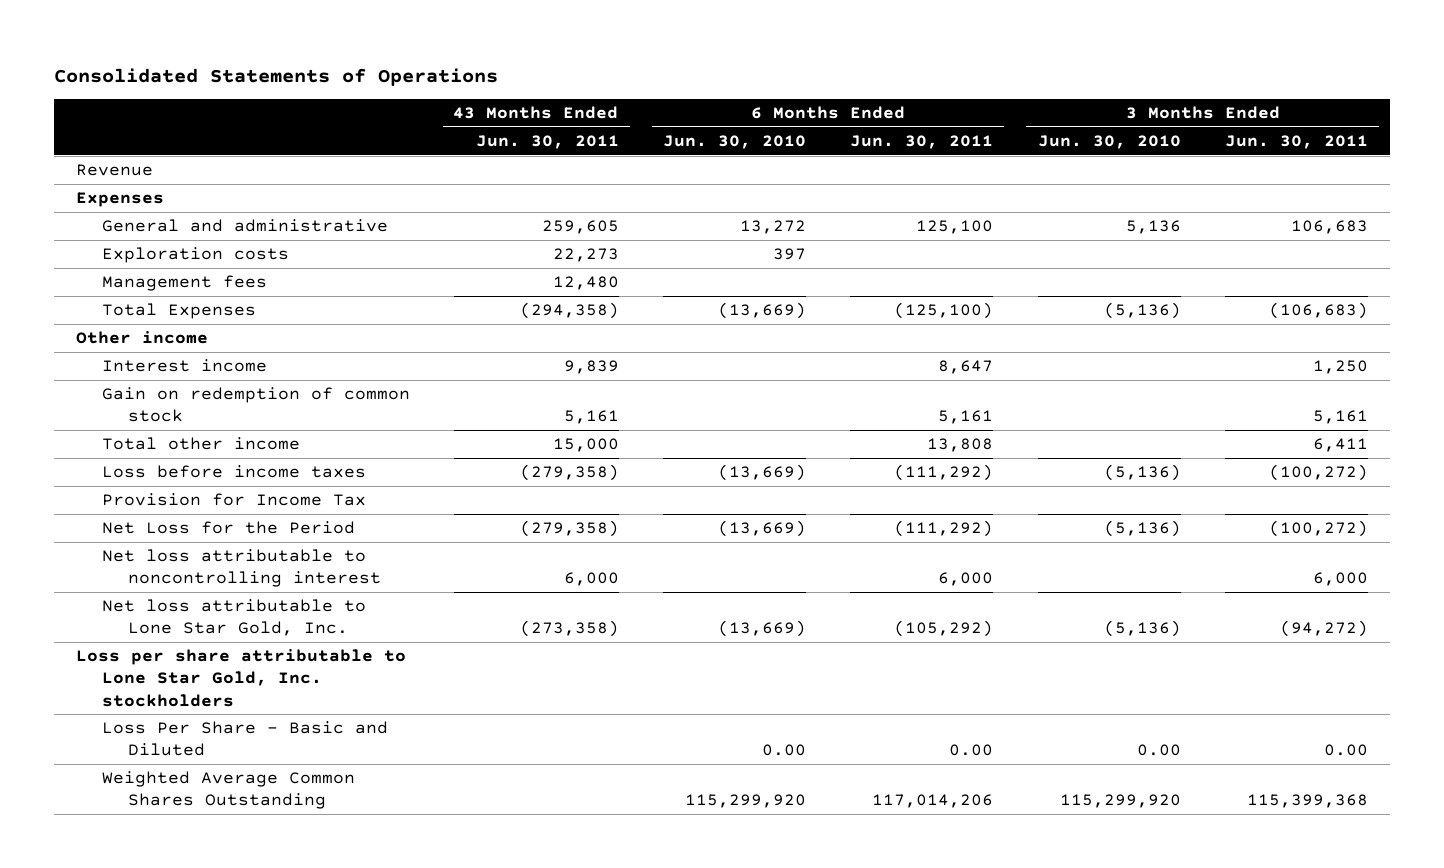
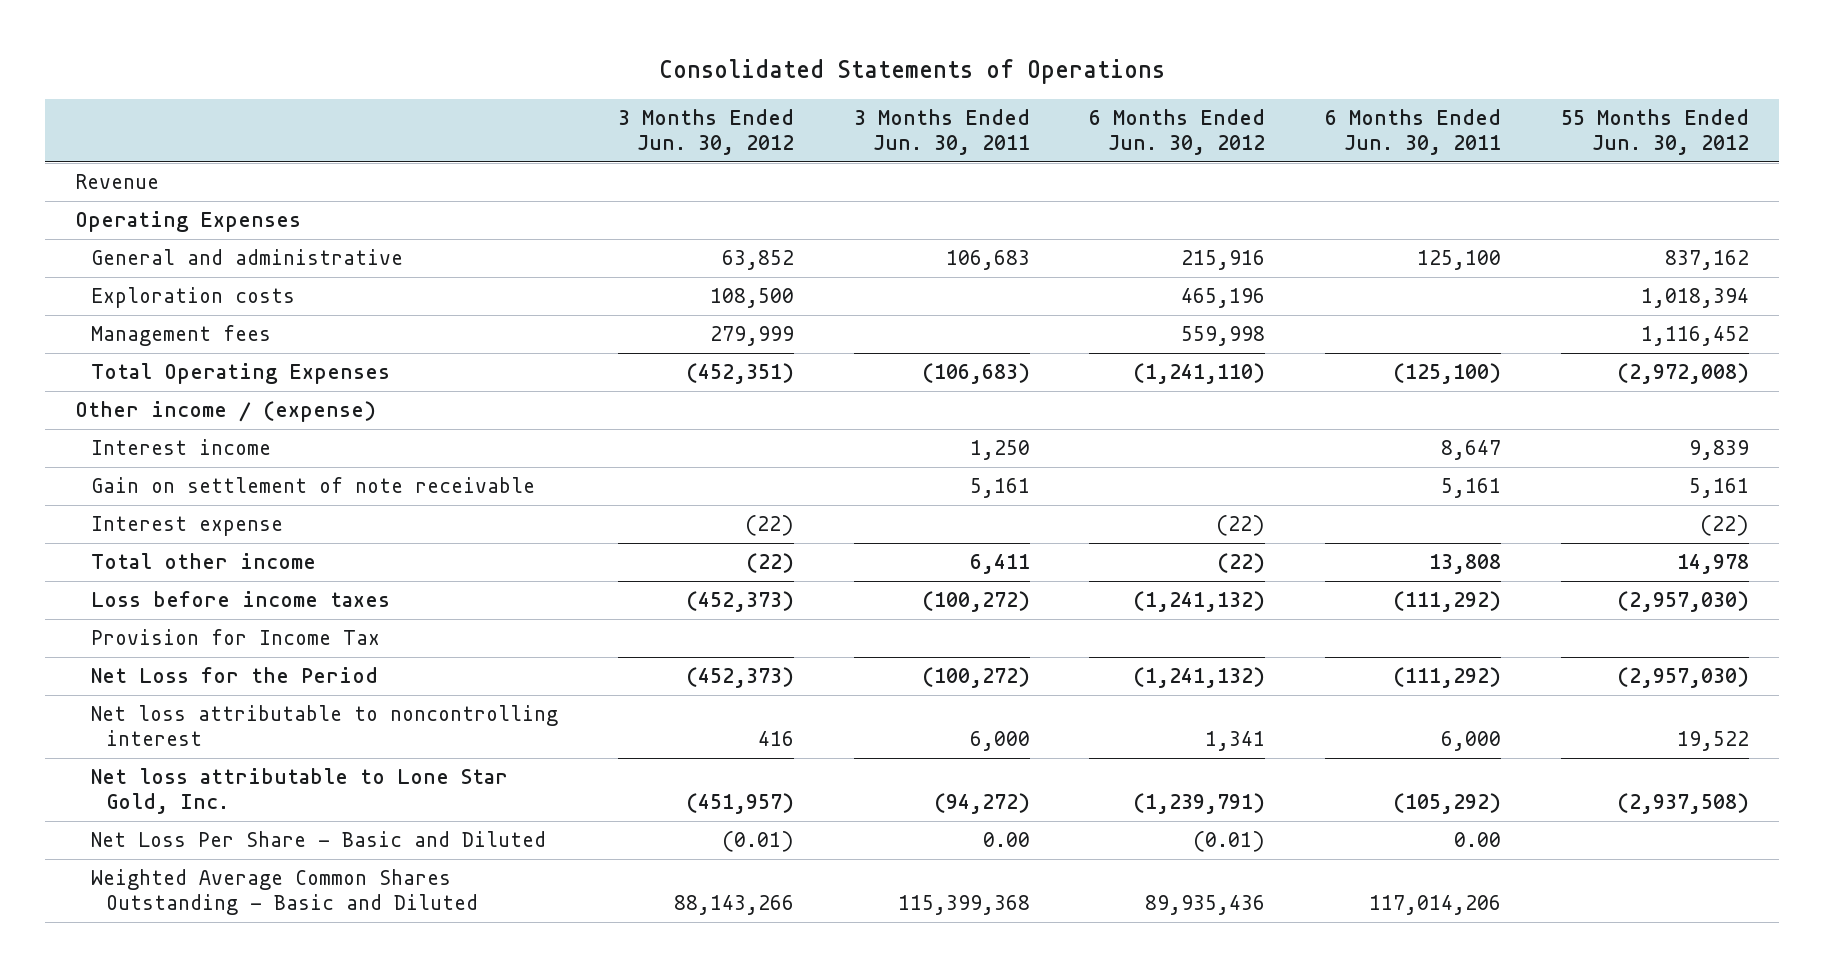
- | 43 Months Ended Jun. 30, 2011 | 6 Months Ended Jun. 30, 2010 | 6 Months Ended Jun. 30, 2011 | 3 Months Ended Jun. 30, 2010 | 3 Months Ended Jun. 30, 2011
+ | 3 Months Ended Jun. 30, 2012 | 3 Months Ended Jun. 30, 2011 | 6 Months Ended Jun. 30, 2012 | 6 Months Ended Jun. 30, 2011 | 55 Months Ended Jun. 30, 2012
- Expenses
+ Operating Expenses
- Total Expenses | (294,358) | (13,669) | (125,100) | (5,136) | (106,683)
- Other income
+ Total Operating Expenses | (452,351) | (106,683) | (1,241,110) | (125,100) | (2,972,008)
+ Other income / (expense)
- Gain on redemption of common stock | 5,161 | | 5,161 | | 5,161
+ Gain on settlement of note receivable | | 5,161 | | 5,161 | 5,161
+ Interest expense | (22) | | (22) | | (22)
- Loss per share attributable to Lone Star Gold, Inc. stockholders
- Loss Per Share - Basic and Diluted | | 0.00 | 0.00 | 0.00 | 0.00
- Weighted Average Common Shares Outstanding | | 115,299,920 | 117,014,206 | 115,299,920 | 115,399,368
+ Net Loss Per Share - Basic and Diluted | (0.01) | 0.00 | (0.01) | 0.00 |
+ Weighted Average Common Shares Outstanding - Basic and Diluted | 88,143,266 | 115,399,368 | 89,935,436 | 117,014,206 |

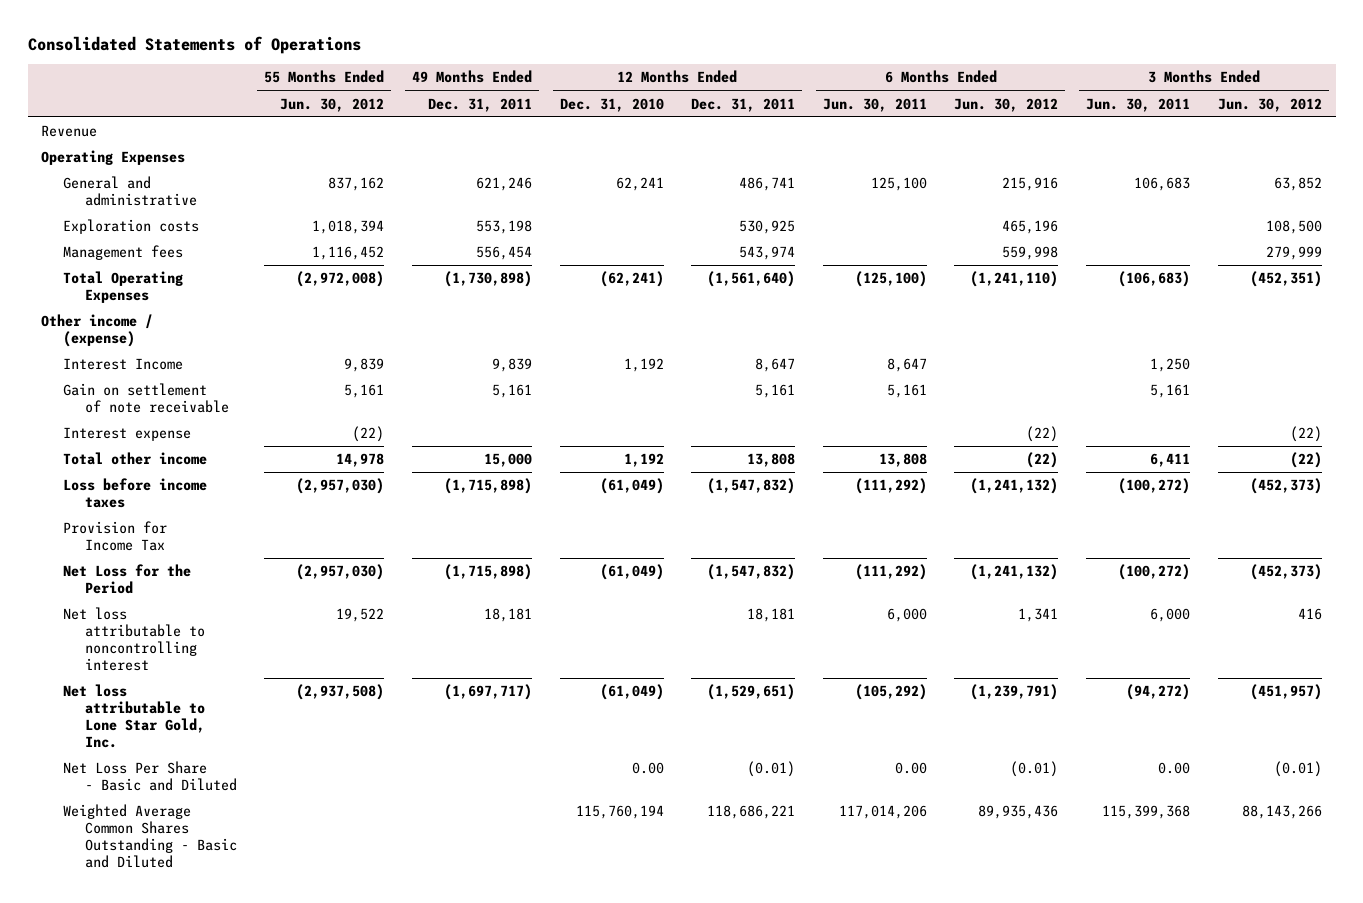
- | 3 Months Ended Jun. 30, 2012 | 3 Months Ended Jun. 30, 2011 | 6 Months Ended Jun. 30, 2012 | 6 Months Ended Jun. 30, 2011 | 55 Months Ended Jun. 30, 2012
+ | 55 Months Ended Jun. 30, 2012 | 49 Months Ended Dec. 31, 2011 | 12 Months Ended Dec. 31, 2010 | 12 Months Ended Dec. 31, 2011 | 6 Months Ended Jun. 30, 2011 | 6 Months Ended Jun. 30, 2012 | 3 Months Ended Jun. 30, 2011 | 3 Months Ended Jun. 30, 2012
- Interest income | | 1,250 | | 8,647 | 9,839
+ Interest Income | 9,839 | 9,839 | 1,192 | 8,647 | 8,647 | | 1,250 |

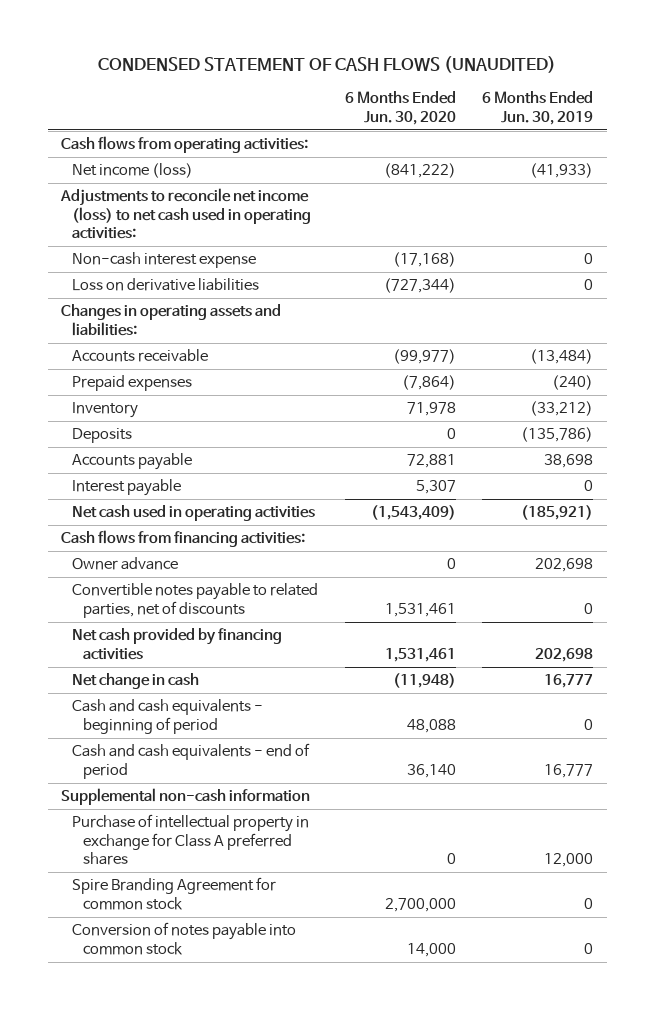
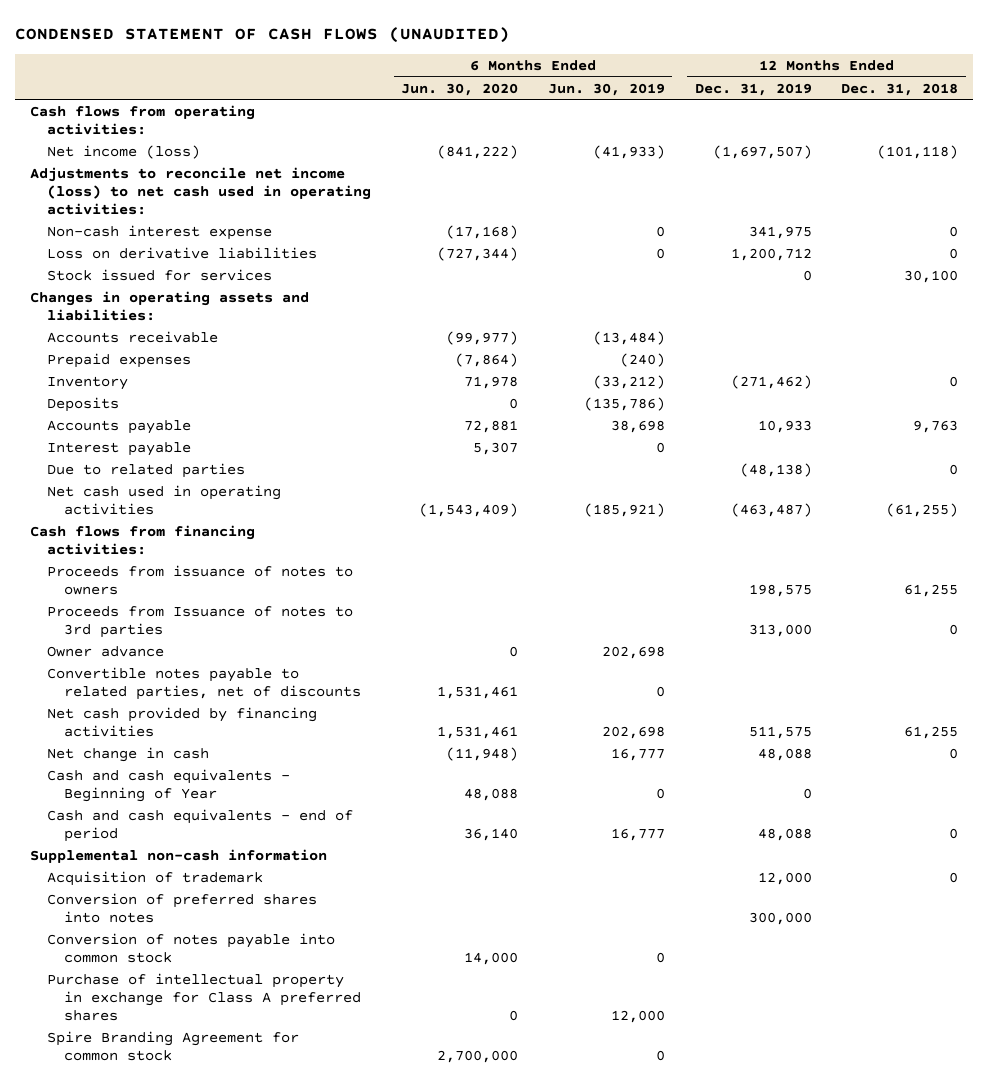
- | 6 Months Ended Jun. 30, 2020 | 6 Months Ended Jun. 30, 2019
+ | 6 Months Ended Jun. 30, 2020 | 6 Months Ended Jun. 30, 2019 | 12 Months Ended Dec. 31, 2019 | 12 Months Ended Dec. 31, 2018
+ Stock issued for services | | | 0 | 30,100
+ Due to related parties | | | (48,138) | 0
+ Proceeds from issuance of notes to owners | | | 198,575 | 61,255
+ Proceeds from Issuance of notes to 3rd parties | | | 313,000 | 0
- Cash and cash equivalents - beginning of period | 48,088 | 0
+ Cash and cash equivalents - Beginning of Year | 48,088 | 0 | 0 |
+ Acquisition of trademark | | | 12,000 | 0
+ Conversion of preferred shares into notes | | | 300,000 |
moved up: Conversion of notes payable into common stock | 14,000 | 0 | |

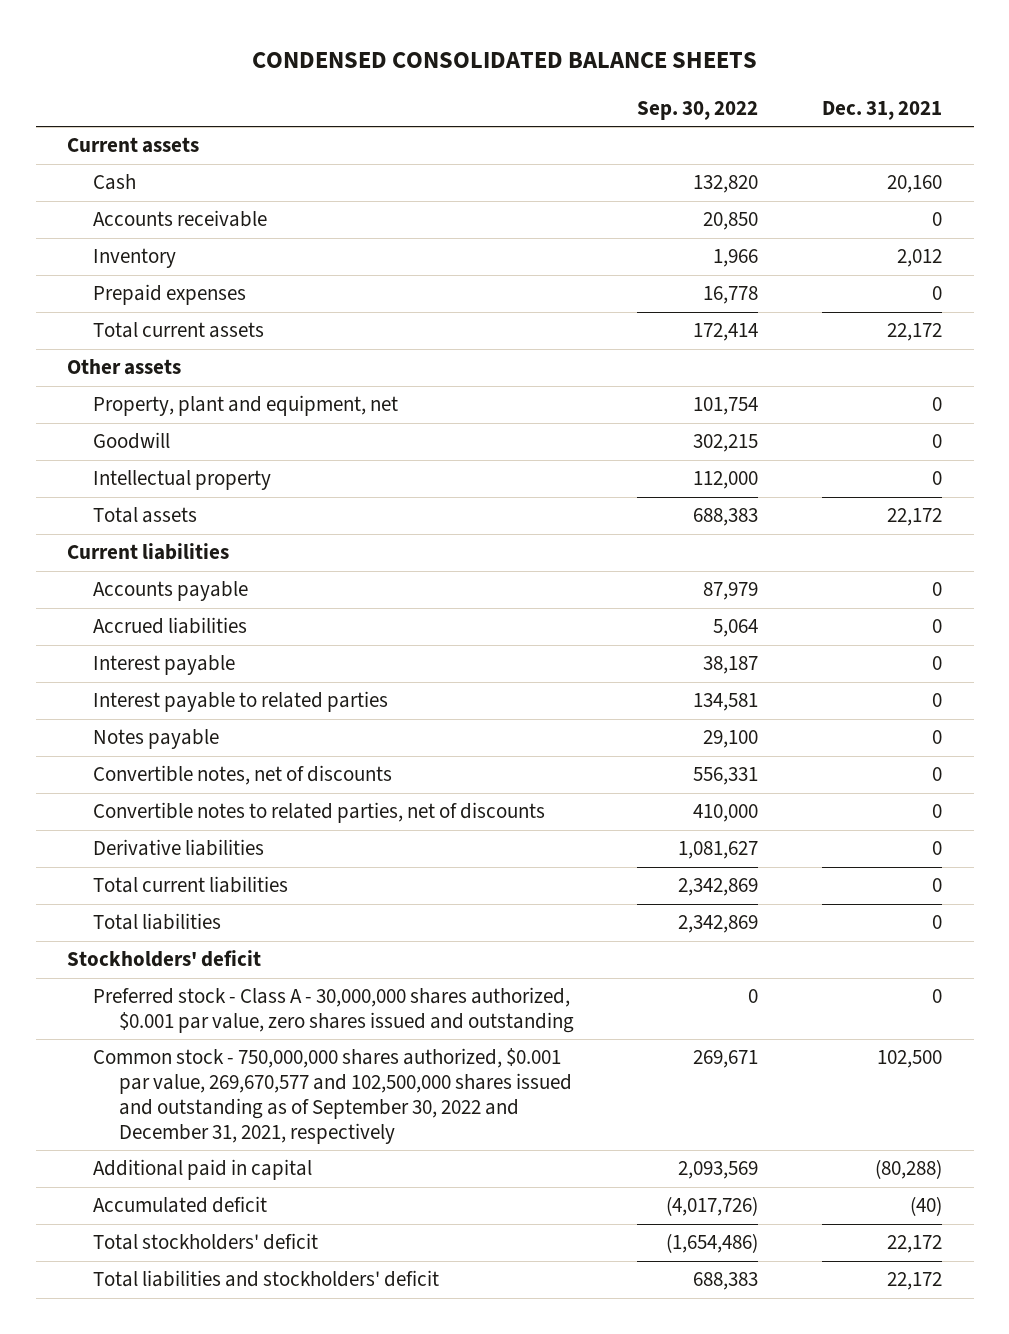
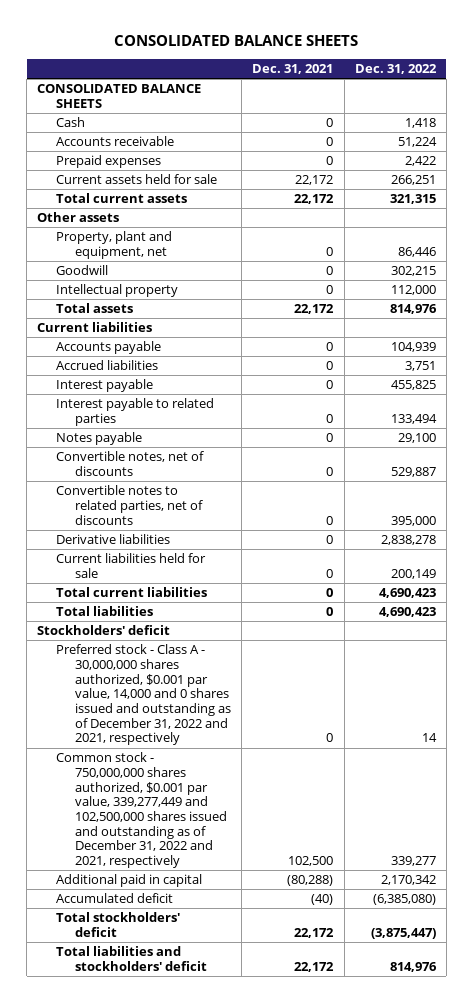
- CONDENSED CONSOLIDATED BALANCE SHEETS
+ CONSOLIDATED BALANCE SHEETS
- | Sep. 30, 2022 | Dec. 31, 2021
+ | Dec. 31, 2021 | Dec. 31, 2022
- Current assets
- Cash | 132,820 | 20,160
+ CONSOLIDATED BALANCE SHEETS
+ Cash | 0 | 1,418
- Inventory | 1,966 | 2,012
+ Current assets held for sale | 22,172 | 266,251
+ Current liabilities held for sale | 0 | 200,149
- Preferred stock - Class A - 30,000,000 shares authorized, $0.001 par value, zero shares issued and outstanding | 0 | 0
- Common stock - 750,000,000 shares authorized, $0.001 par value, 269,670,577 and 102,500,000 shares issued and outstanding as of September 30, 2022 and December 31, 2021, respectively | 269,671 | 102,500
+ Preferred stock - Class A - 30,000,000 shares authorized, $0.001 par value, 14,000 and 0 shares issued and outstanding as of December 31, 2022 and 2021, respectively | 0 | 14
+ Common stock - 750,000,000 shares authorized, $0.001 par value, 339,277,449 and 102,500,000 shares issued and outstanding as of December 31, 2022 and 2021, respectively | 102,500 | 339,277

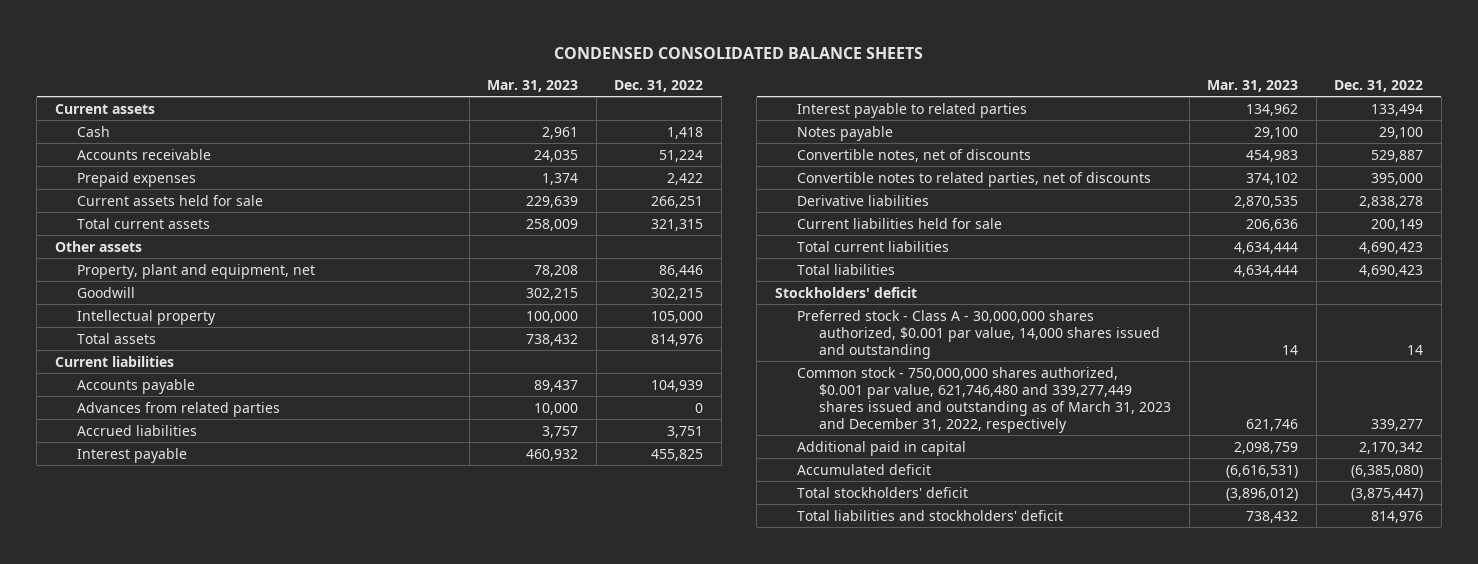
- CONSOLIDATED BALANCE SHEETS
+ CONDENSED CONSOLIDATED BALANCE SHEETS
- | Dec. 31, 2021 | Dec. 31, 2022
+ | Mar. 31, 2023 | Dec. 31, 2022
- CONSOLIDATED BALANCE SHEETS
+ Current assets
- Intellectual property | 0 | 112,000
+ Intellectual property | 100,000 | 105,000
+ Advances from related parties | 10,000 | 0
- Preferred stock - Class A - 30,000,000 shares authorized, $0.001 par value, 14,000 and 0 shares issued and outstanding as of December 31, 2022 and 2021, respectively | 0 | 14
- Common stock - 750,000,000 shares authorized, $0.001 par value, 339,277,449 and 102,500,000 shares issued and outstanding as of December 31, 2022 and 2021, respectively | 102,500 | 339,277
+ Preferred stock - Class A - 30,000,000 shares authorized, $0.001 par value, 14,000 shares issued and outstanding | 14 | 14
+ Common stock - 750,000,000 shares authorized, $0.001 par value, 621,746,480 and 339,277,449 shares issued and outstanding as of March 31, 2023 and December 31, 2022, respectively | 621,746 | 339,277

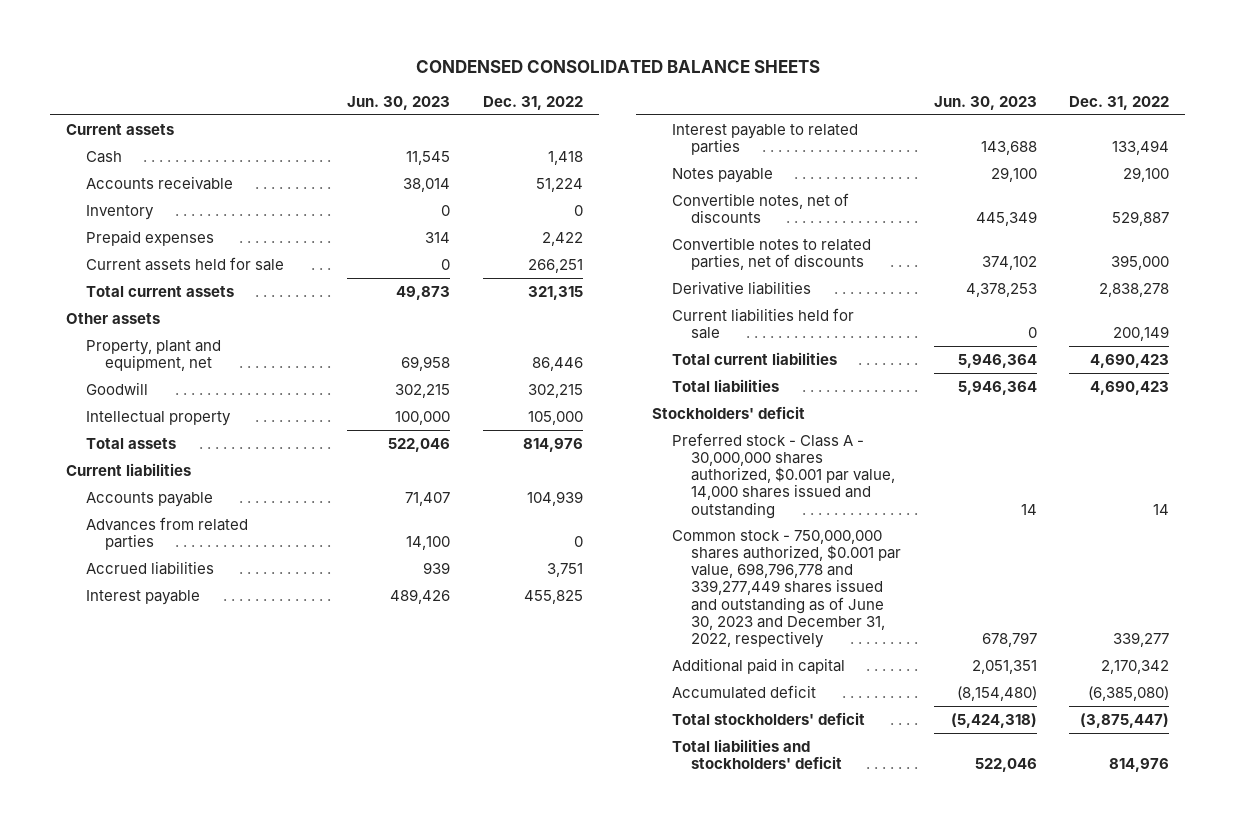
- | Mar. 31, 2023 | Dec. 31, 2022
+ | Jun. 30, 2023 | Dec. 31, 2022
+ Inventory | 0 | 0
- Common stock - 750,000,000 shares authorized, $0.001 par value, 621,746,480 and 339,277,449 shares issued and outstanding as of March 31, 2023 and December 31, 2022, respectively | 621,746 | 339,277
+ Common stock - 750,000,000 shares authorized, $0.001 par value, 698,796,778 and 339,277,449 shares issued and outstanding as of June 30, 2023 and December 31, 2022, respectively | 678,797 | 339,277

